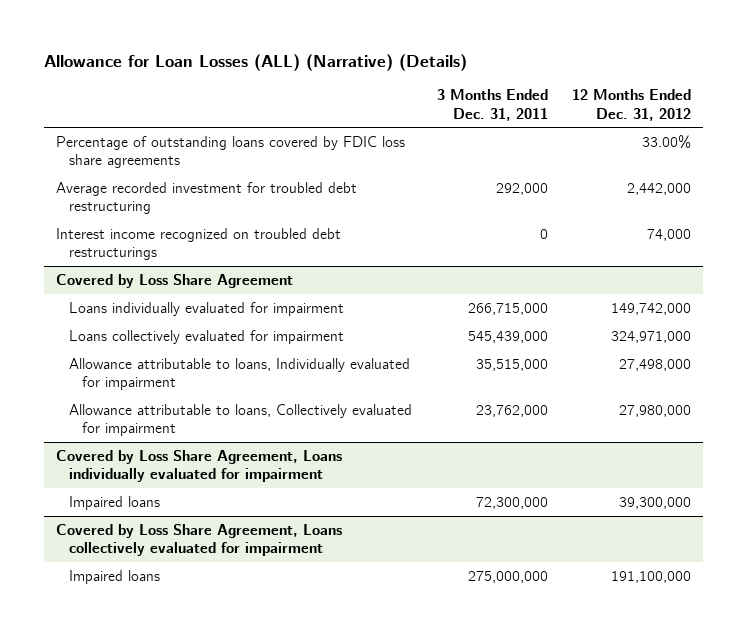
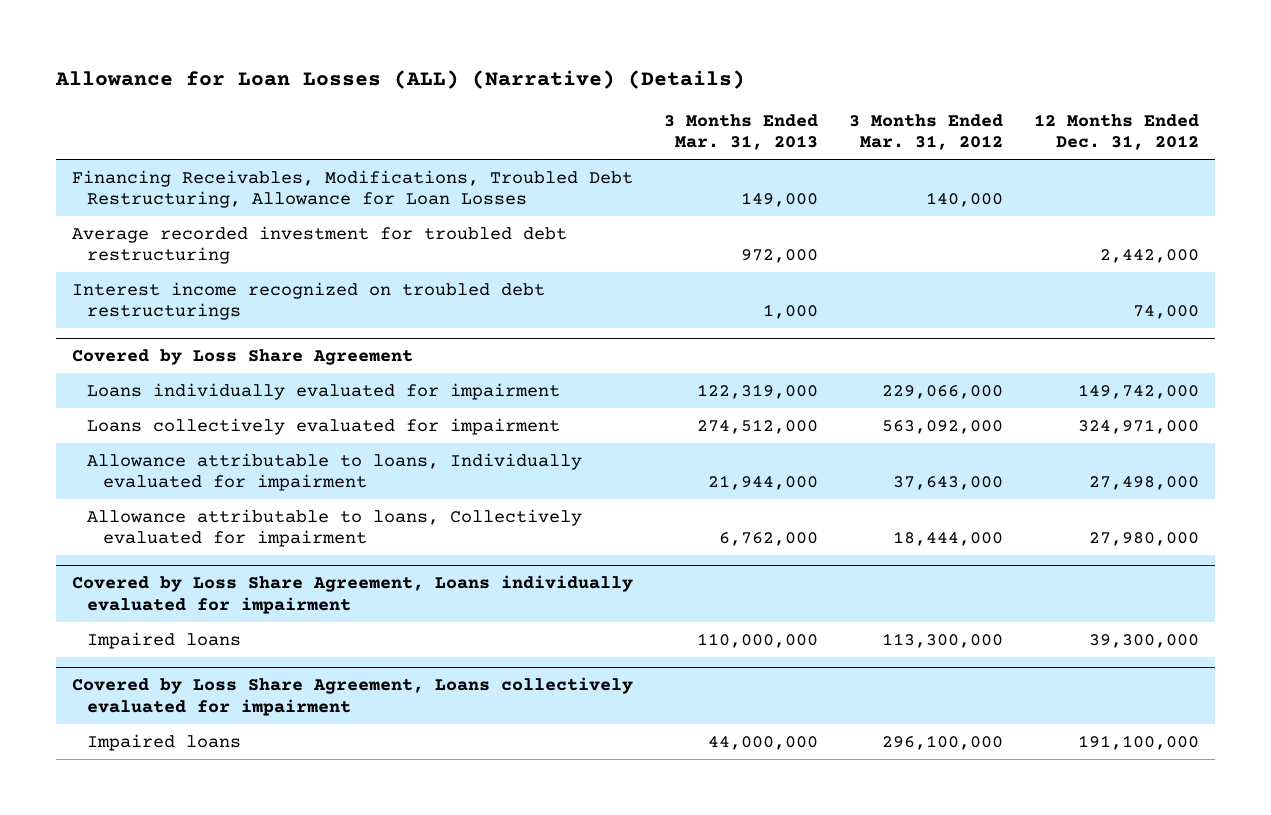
- | 3 Months Ended Dec. 31, 2011 | 12 Months Ended Dec. 31, 2012
+ | 3 Months Ended Mar. 31, 2013 | 3 Months Ended Mar. 31, 2012 | 12 Months Ended Dec. 31, 2012
- Percentage of outstanding loans covered by FDIC loss share agreements | | 33.00%
+ Financing Receivables, Modifications, Troubled Debt Restructuring, Allowance for Loan Losses | 149,000 | 140,000 |

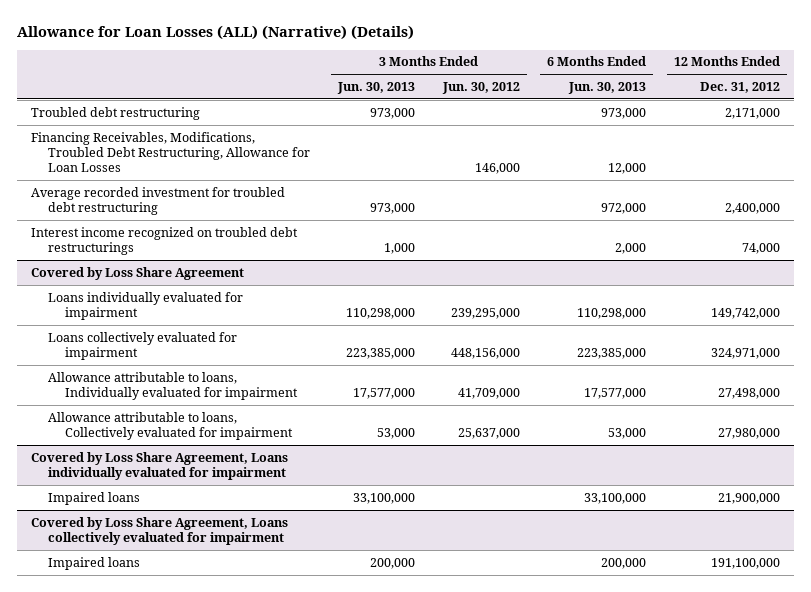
- | 3 Months Ended Mar. 31, 2013 | 3 Months Ended Mar. 31, 2012 | 12 Months Ended Dec. 31, 2012
+ | 3 Months Ended Jun. 30, 2013 | 3 Months Ended Jun. 30, 2012 | 6 Months Ended Jun. 30, 2013 | 12 Months Ended Dec. 31, 2012
+ Troubled debt restructuring | 973,000 | | 973,000 | 2,171,000
- Average recorded investment for troubled debt restructuring | 972,000 | | 2,442,000
+ Average recorded investment for troubled debt restructuring | 973,000 | | 972,000 | 2,400,000
@ Covered by Loss Share Agreement, Loans individually evaluated for impairment
- Impaired loans | 110,000,000 | 113,300,000 | 39,300,000
+ Impaired loans | 33,100,000 | | 33,100,000 | 21,900,000

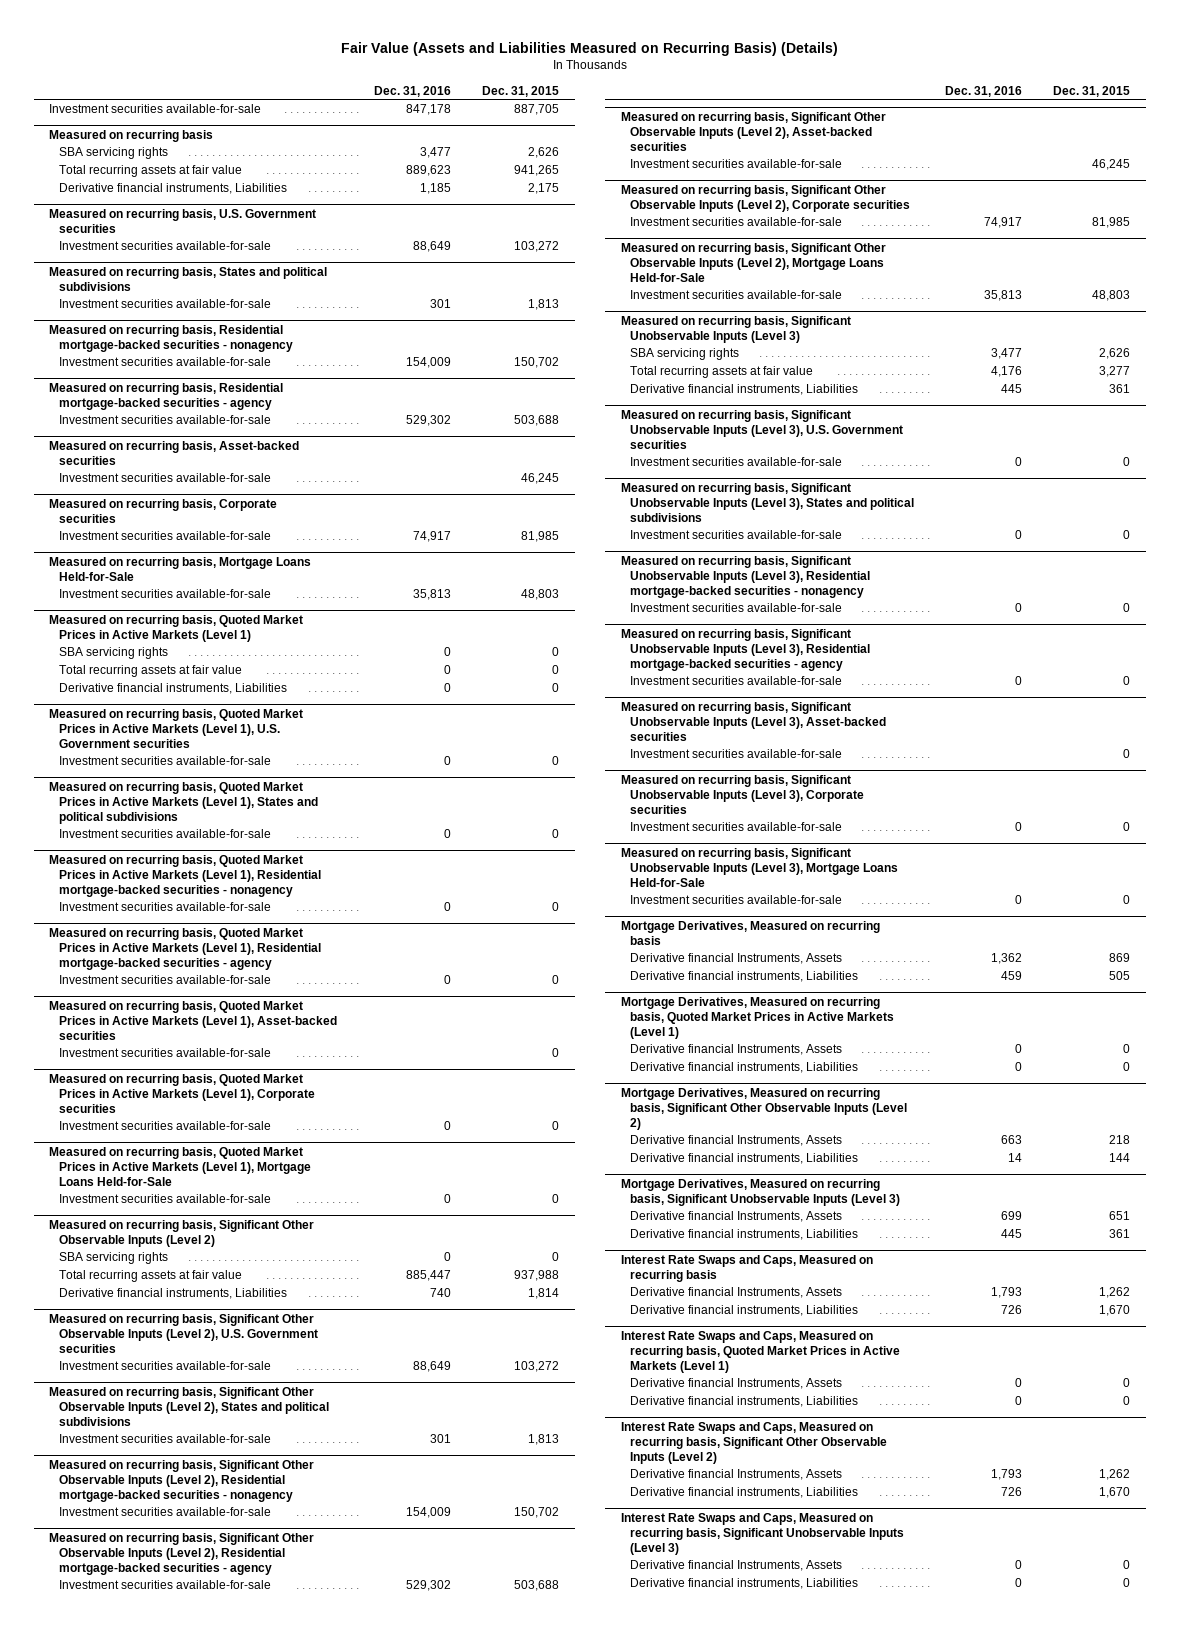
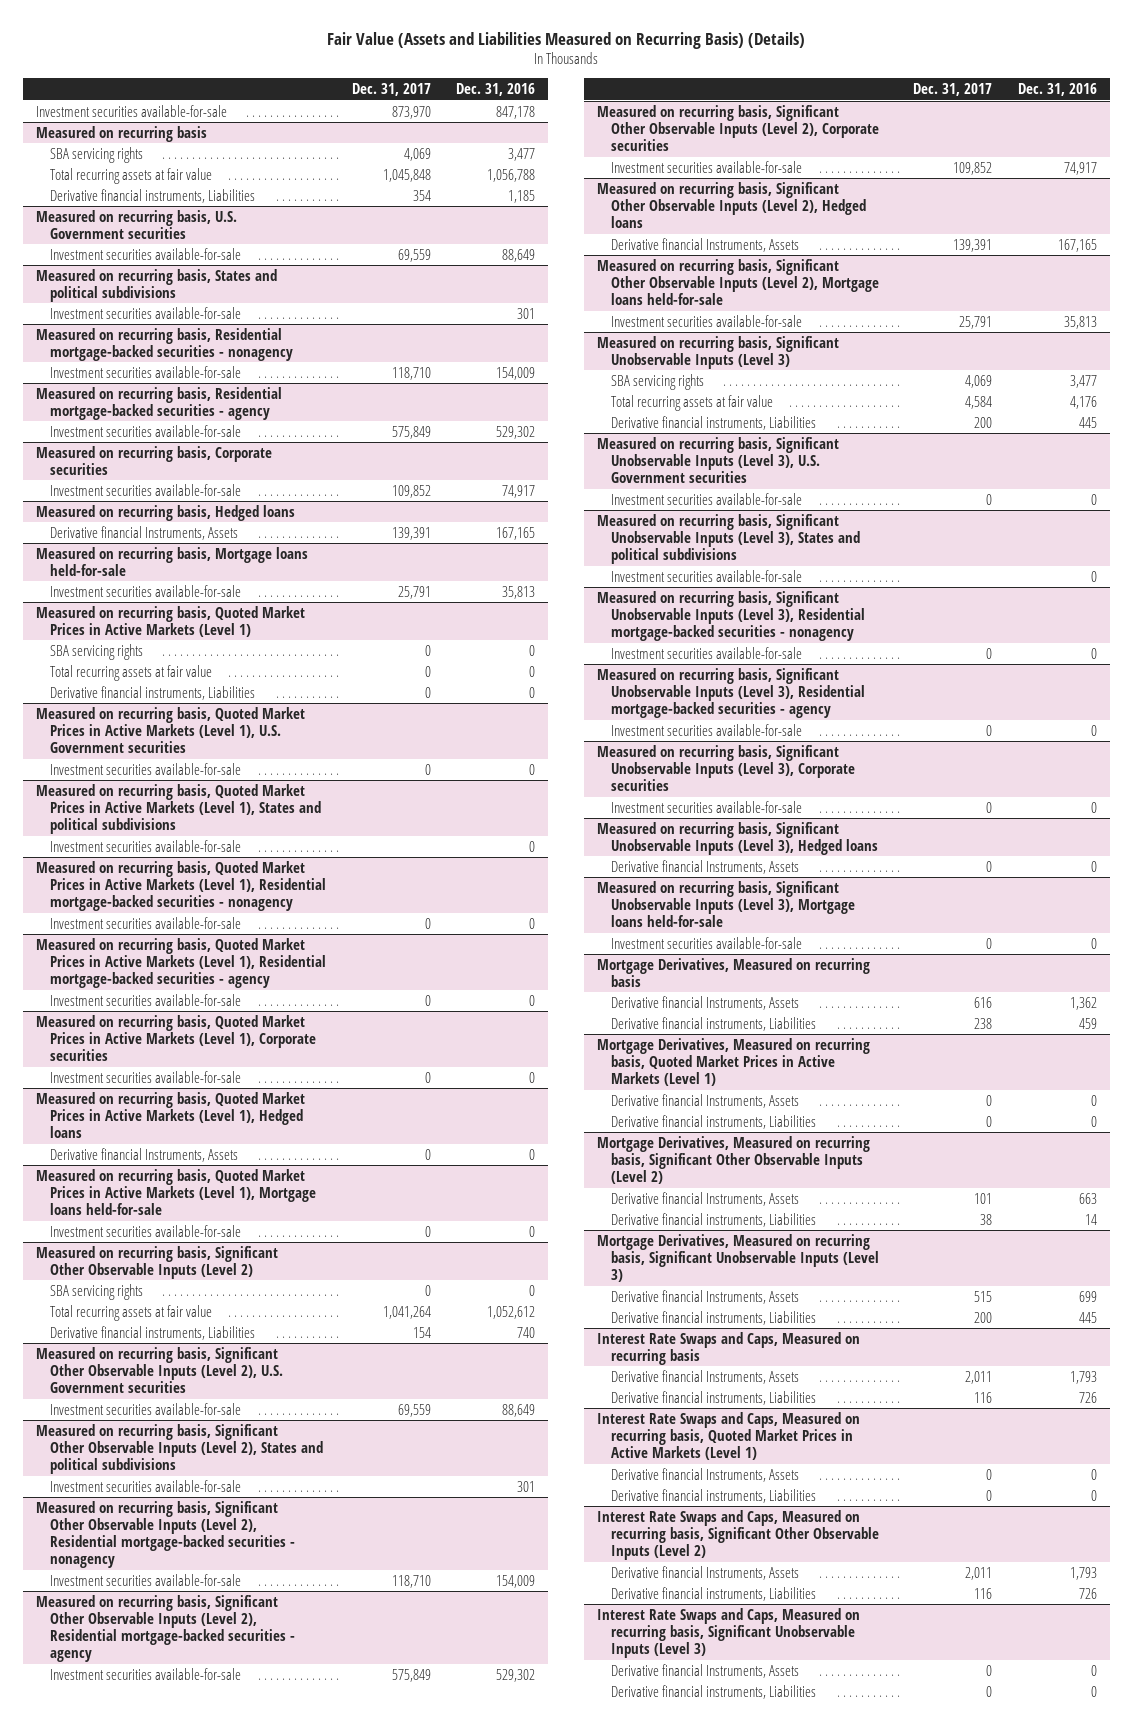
- | Dec. 31, 2016 | Dec. 31, 2015
+ | Dec. 31, 2017 | Dec. 31, 2016
@ Measured on recurring basis
- Total recurring assets at fair value | 889,623 | 941,265
+ Total recurring assets at fair value | 1,045,848 | 1,056,788
- Measured on recurring basis, Asset-backed securities
- Investment securities available-for-sale | | 46,245
- Measured on recurring basis, Mortgage Loans Held-for-Sale
+ Measured on recurring basis, Hedged loans
+ Derivative financial Instruments, Assets | 139,391 | 167,165
+ Measured on recurring basis, Mortgage loans held-for-sale
- Measured on recurring basis, Quoted Market Prices in Active Markets (Level 1), Asset-backed securities
- Investment securities available-for-sale | | 0
- Measured on recurring basis, Quoted Market Prices in Active Markets (Level 1), Mortgage Loans Held-for-Sale
+ Measured on recurring basis, Quoted Market Prices in Active Markets (Level 1), Hedged loans
+ Derivative financial Instruments, Assets | 0 | 0
+ Measured on recurring basis, Quoted Market Prices in Active Markets (Level 1), Mortgage loans held-for-sale
@ Measured on recurring basis, Significant Other Observable Inputs (Level 2)
- Total recurring assets at fair value | 885,447 | 937,988
+ Total recurring assets at fair value | 1,041,264 | 1,052,612
- Measured on recurring basis, Significant Other Observable Inputs (Level 2), Asset-backed securities
- Investment securities available-for-sale | | 46,245
- Measured on recurring basis, Significant Other Observable Inputs (Level 2), Mortgage Loans Held-for-Sale
+ Measured on recurring basis, Significant Other Observable Inputs (Level 2), Hedged loans
+ Derivative financial Instruments, Assets | 139,391 | 167,165
+ Measured on recurring basis, Significant Other Observable Inputs (Level 2), Mortgage loans held-for-sale
- Measured on recurring basis, Significant Unobservable Inputs (Level 3), Asset-backed securities
- Investment securities available-for-sale | | 0
- Measured on recurring basis, Significant Unobservable Inputs (Level 3), Mortgage Loans Held-for-Sale
+ Measured on recurring basis, Significant Unobservable Inputs (Level 3), Hedged loans
+ Derivative financial Instruments, Assets | 0 | 0
+ Measured on recurring basis, Significant Unobservable Inputs (Level 3), Mortgage loans held-for-sale

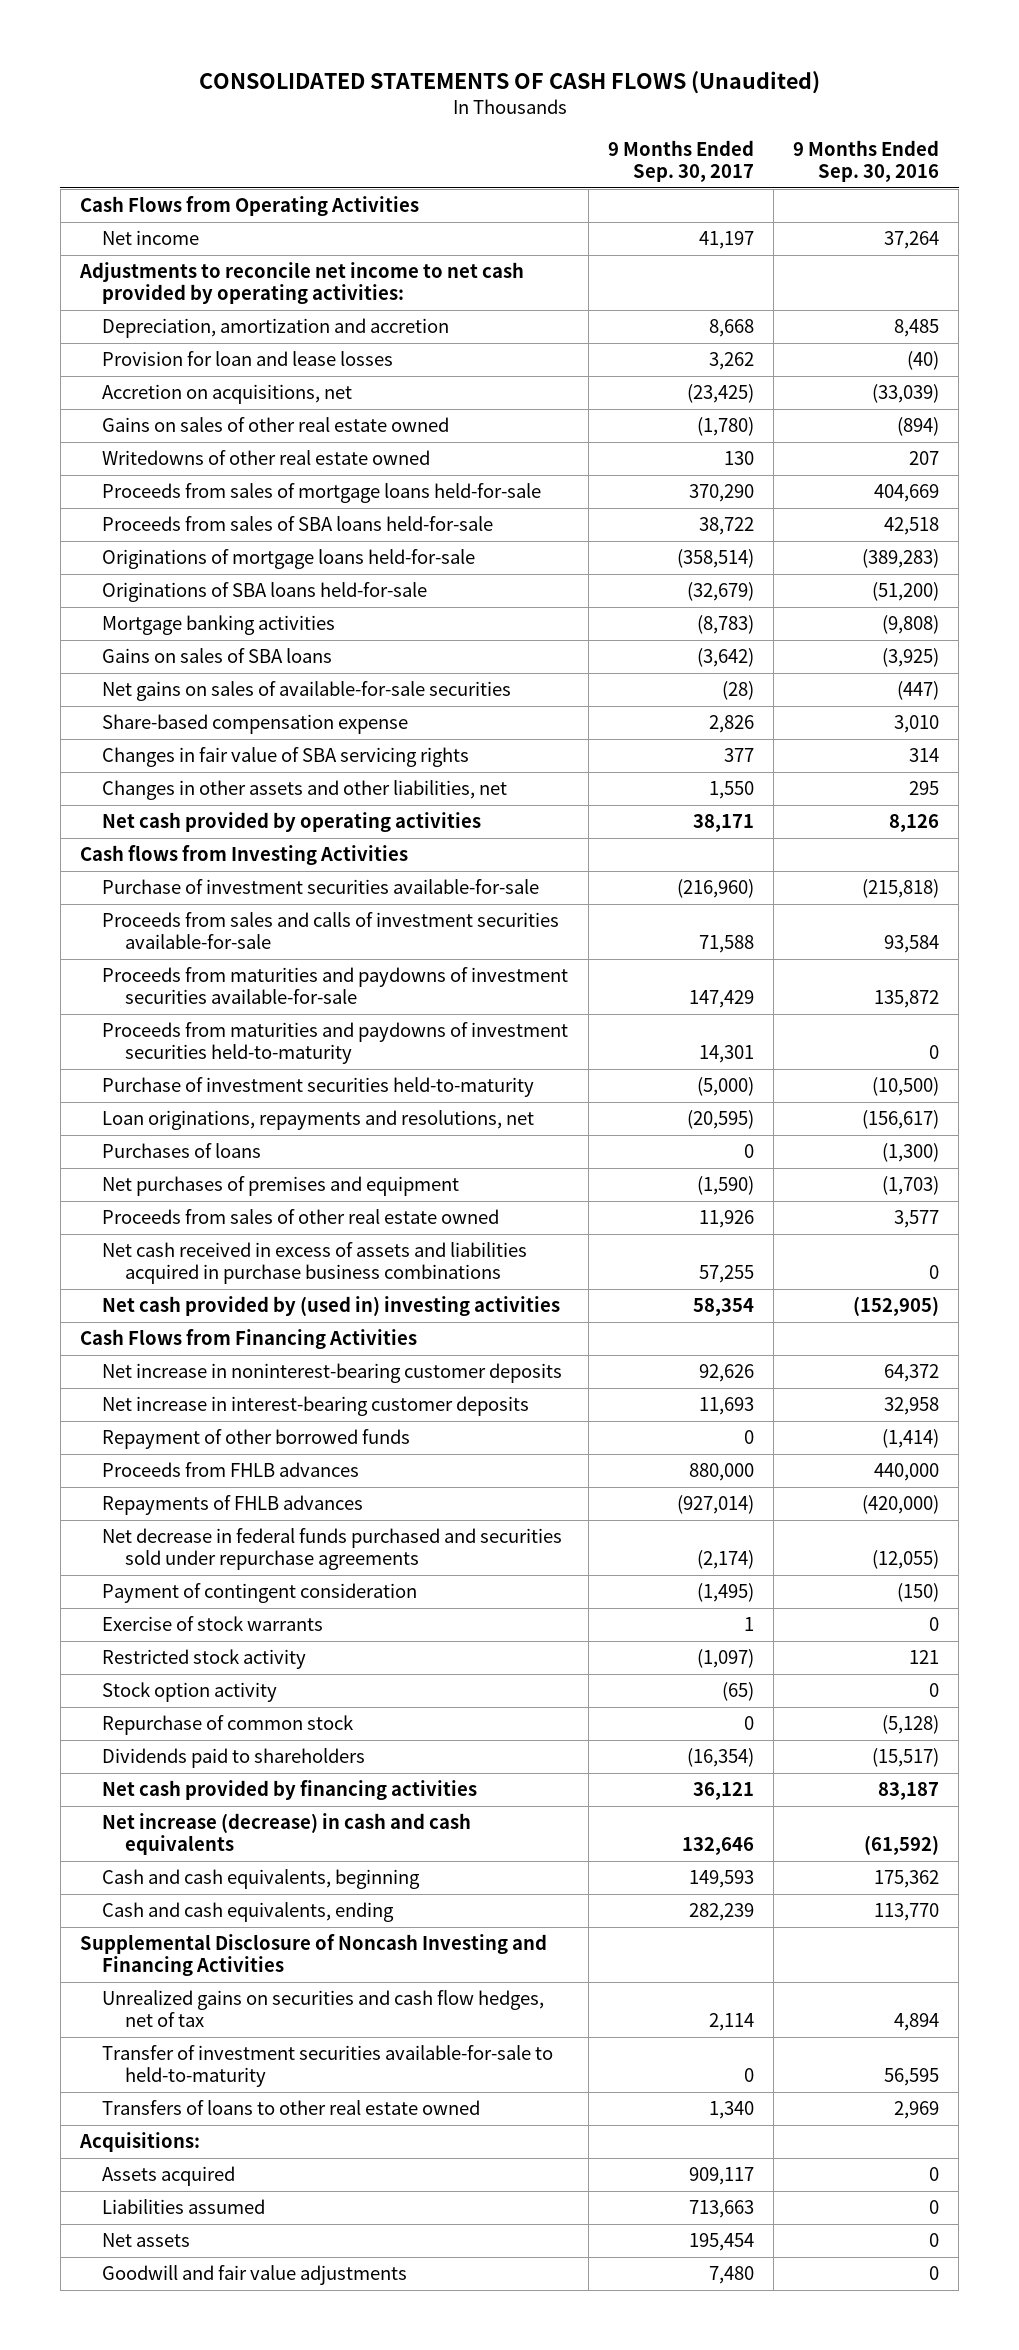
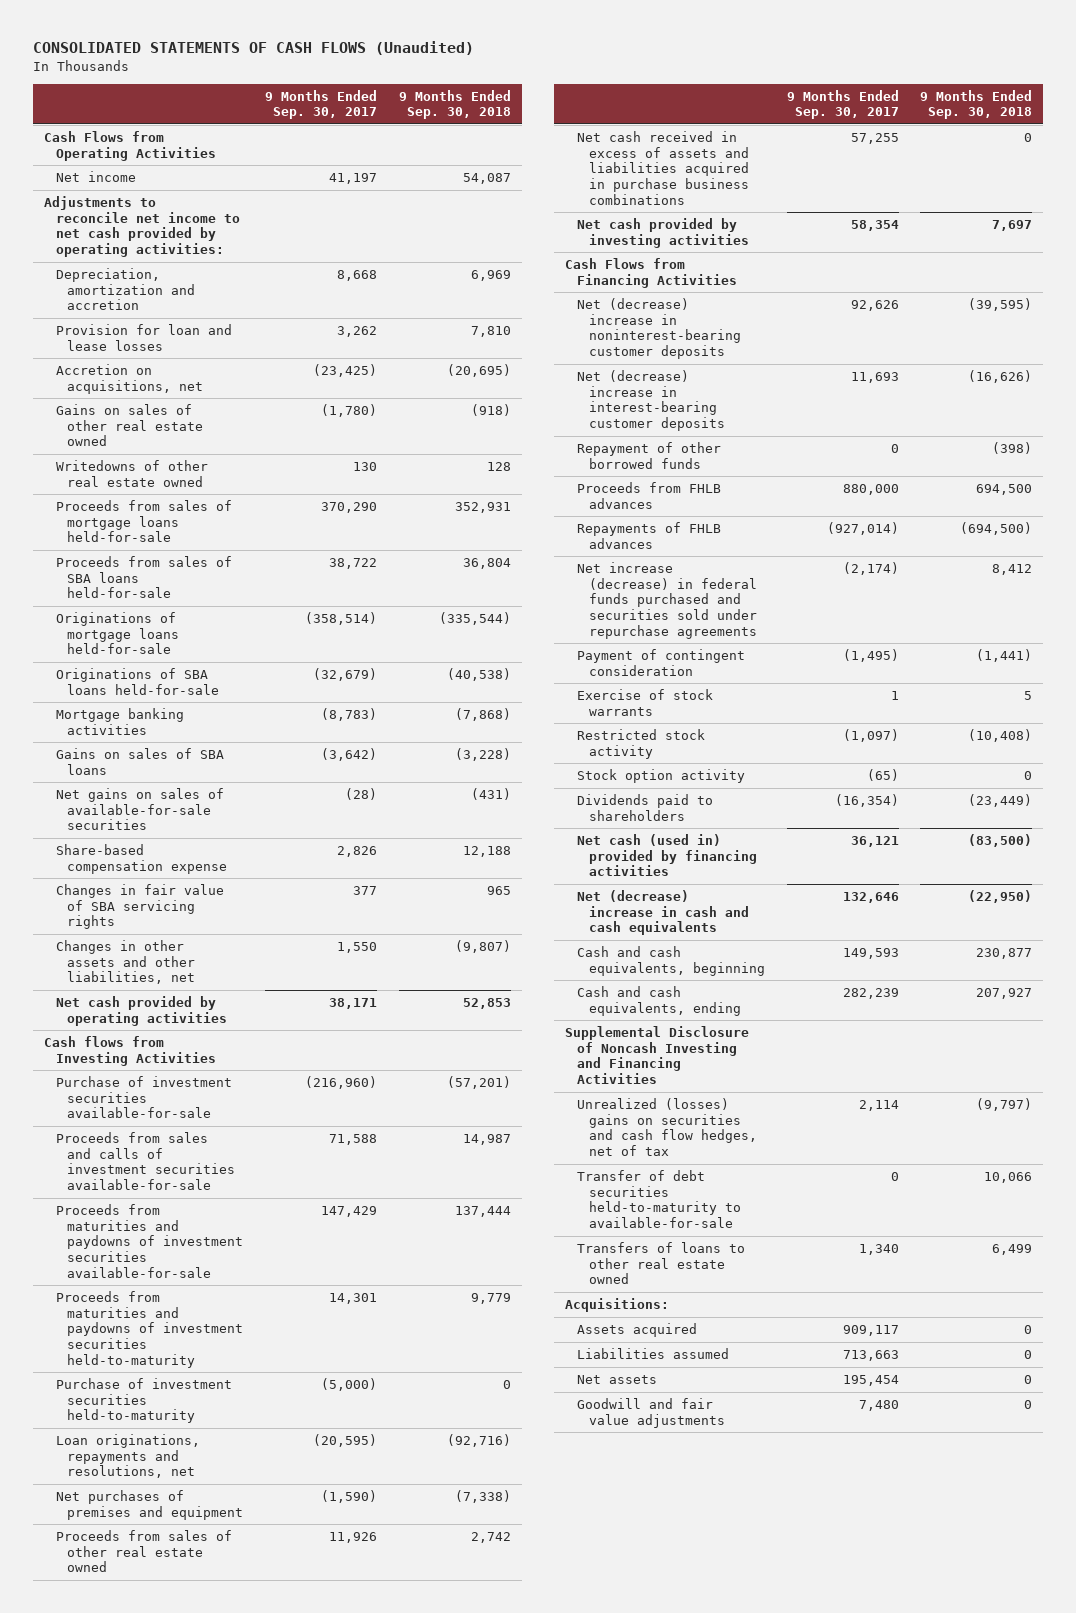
- | 9 Months Ended Sep. 30, 2017 | 9 Months Ended Sep. 30, 2016
+ | 9 Months Ended Sep. 30, 2017 | 9 Months Ended Sep. 30, 2018
- Purchases of loans | 0 | (1,300)
- Net cash provided by (used in) investing activities | 58,354 | (152,905)
+ Net cash provided by investing activities | 58,354 | 7,697
- Net increase in noninterest-bearing customer deposits | 92,626 | 64,372
- Net increase in interest-bearing customer deposits | 11,693 | 32,958
+ Net (decrease) increase in noninterest-bearing customer deposits | 92,626 | (39,595)
+ Net (decrease) increase in interest-bearing customer deposits | 11,693 | (16,626)
- Net decrease in federal funds purchased and securities sold under repurchase agreements | (2,174) | (12,055)
+ Net increase (decrease) in federal funds purchased and securities sold under repurchase agreements | (2,174) | 8,412
- Repurchase of common stock | 0 | (5,128)
- Net cash provided by financing activities | 36,121 | 83,187
- Net increase (decrease) in cash and cash equivalents | 132,646 | (61,592)
+ Net cash (used in) provided by financing activities | 36,121 | (83,500)
+ Net (decrease) increase in cash and cash equivalents | 132,646 | (22,950)
- Unrealized gains on securities and cash flow hedges, net of tax | 2,114 | 4,894
- Transfer of investment securities available-for-sale to held-to-maturity | 0 | 56,595
+ Unrealized (losses) gains on securities and cash flow hedges, net of tax | 2,114 | (9,797)
+ Transfer of debt securities held-to-maturity to available-for-sale | 0 | 10,066

